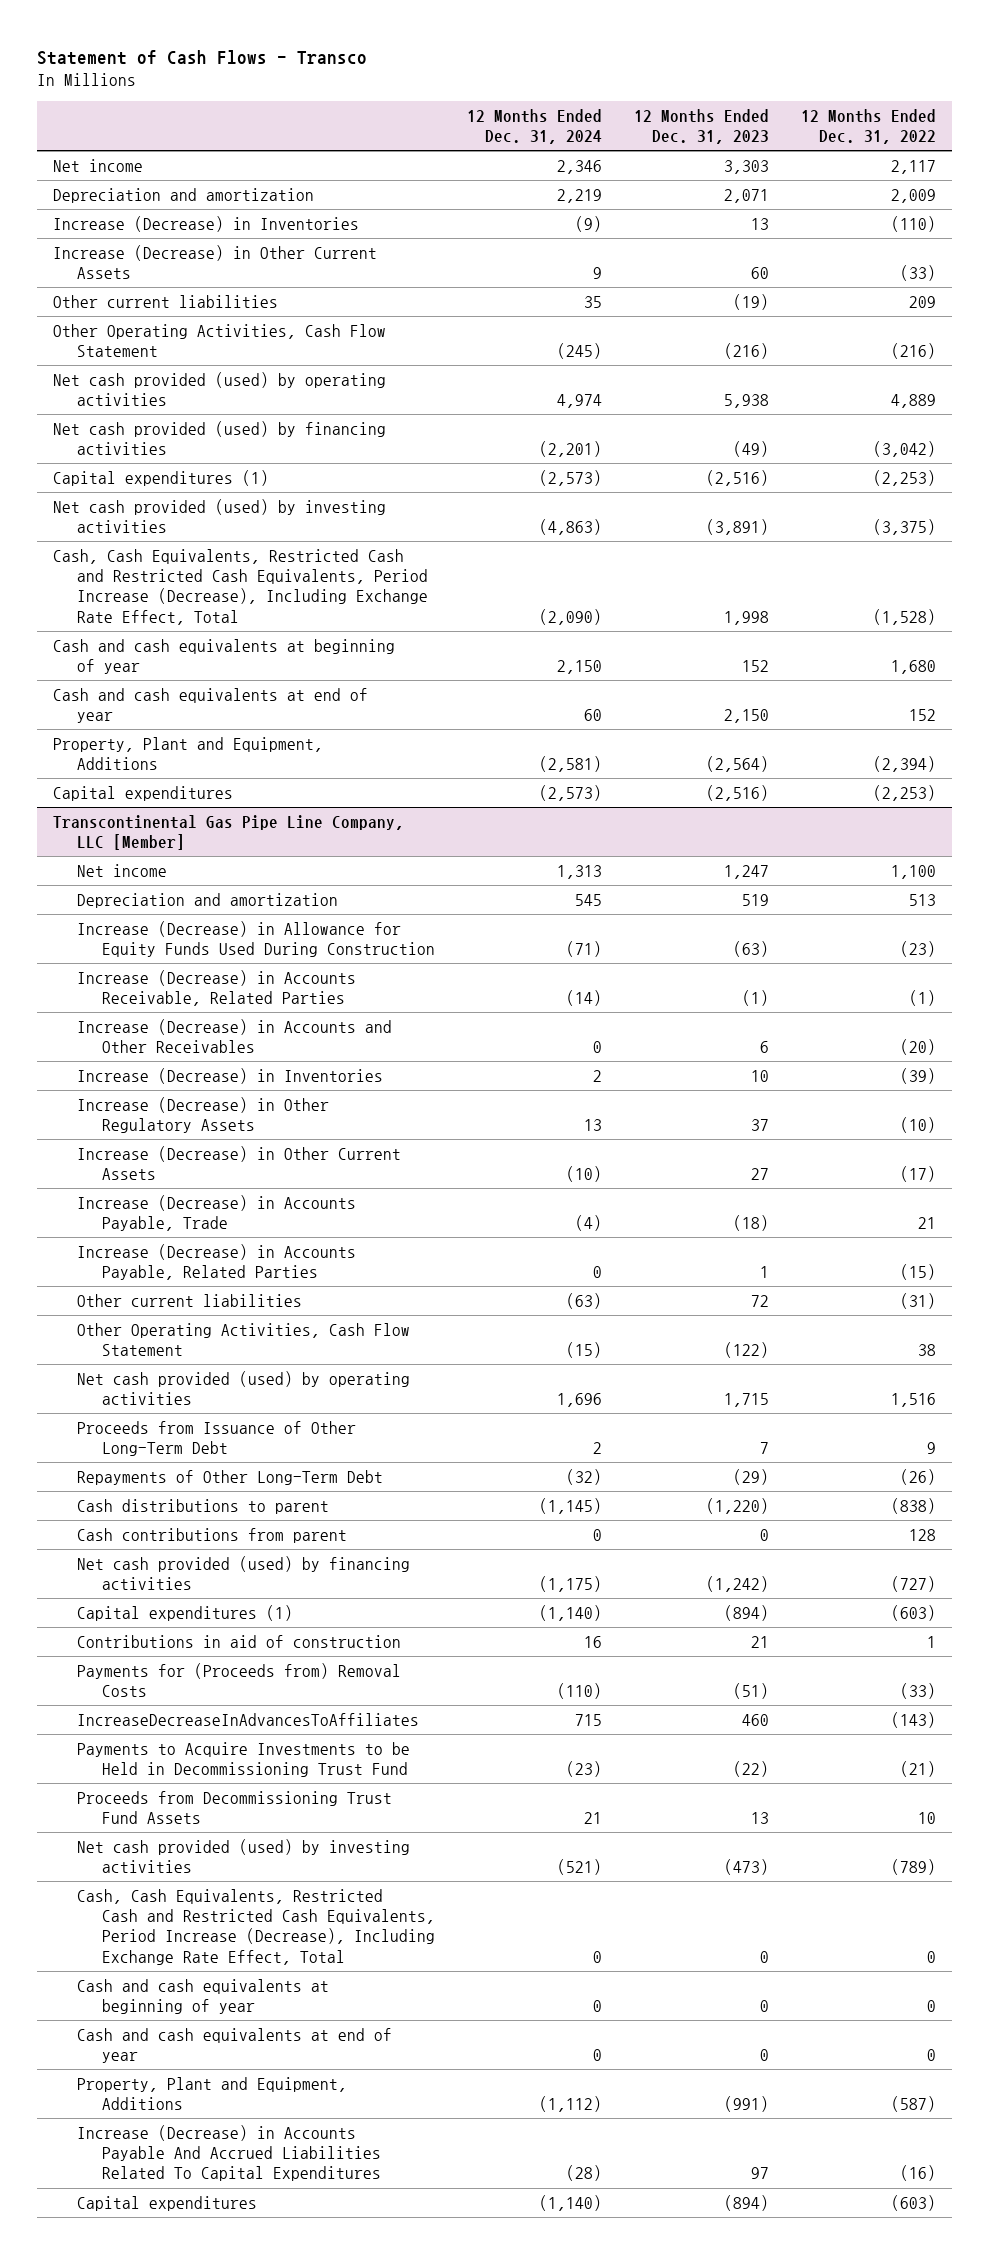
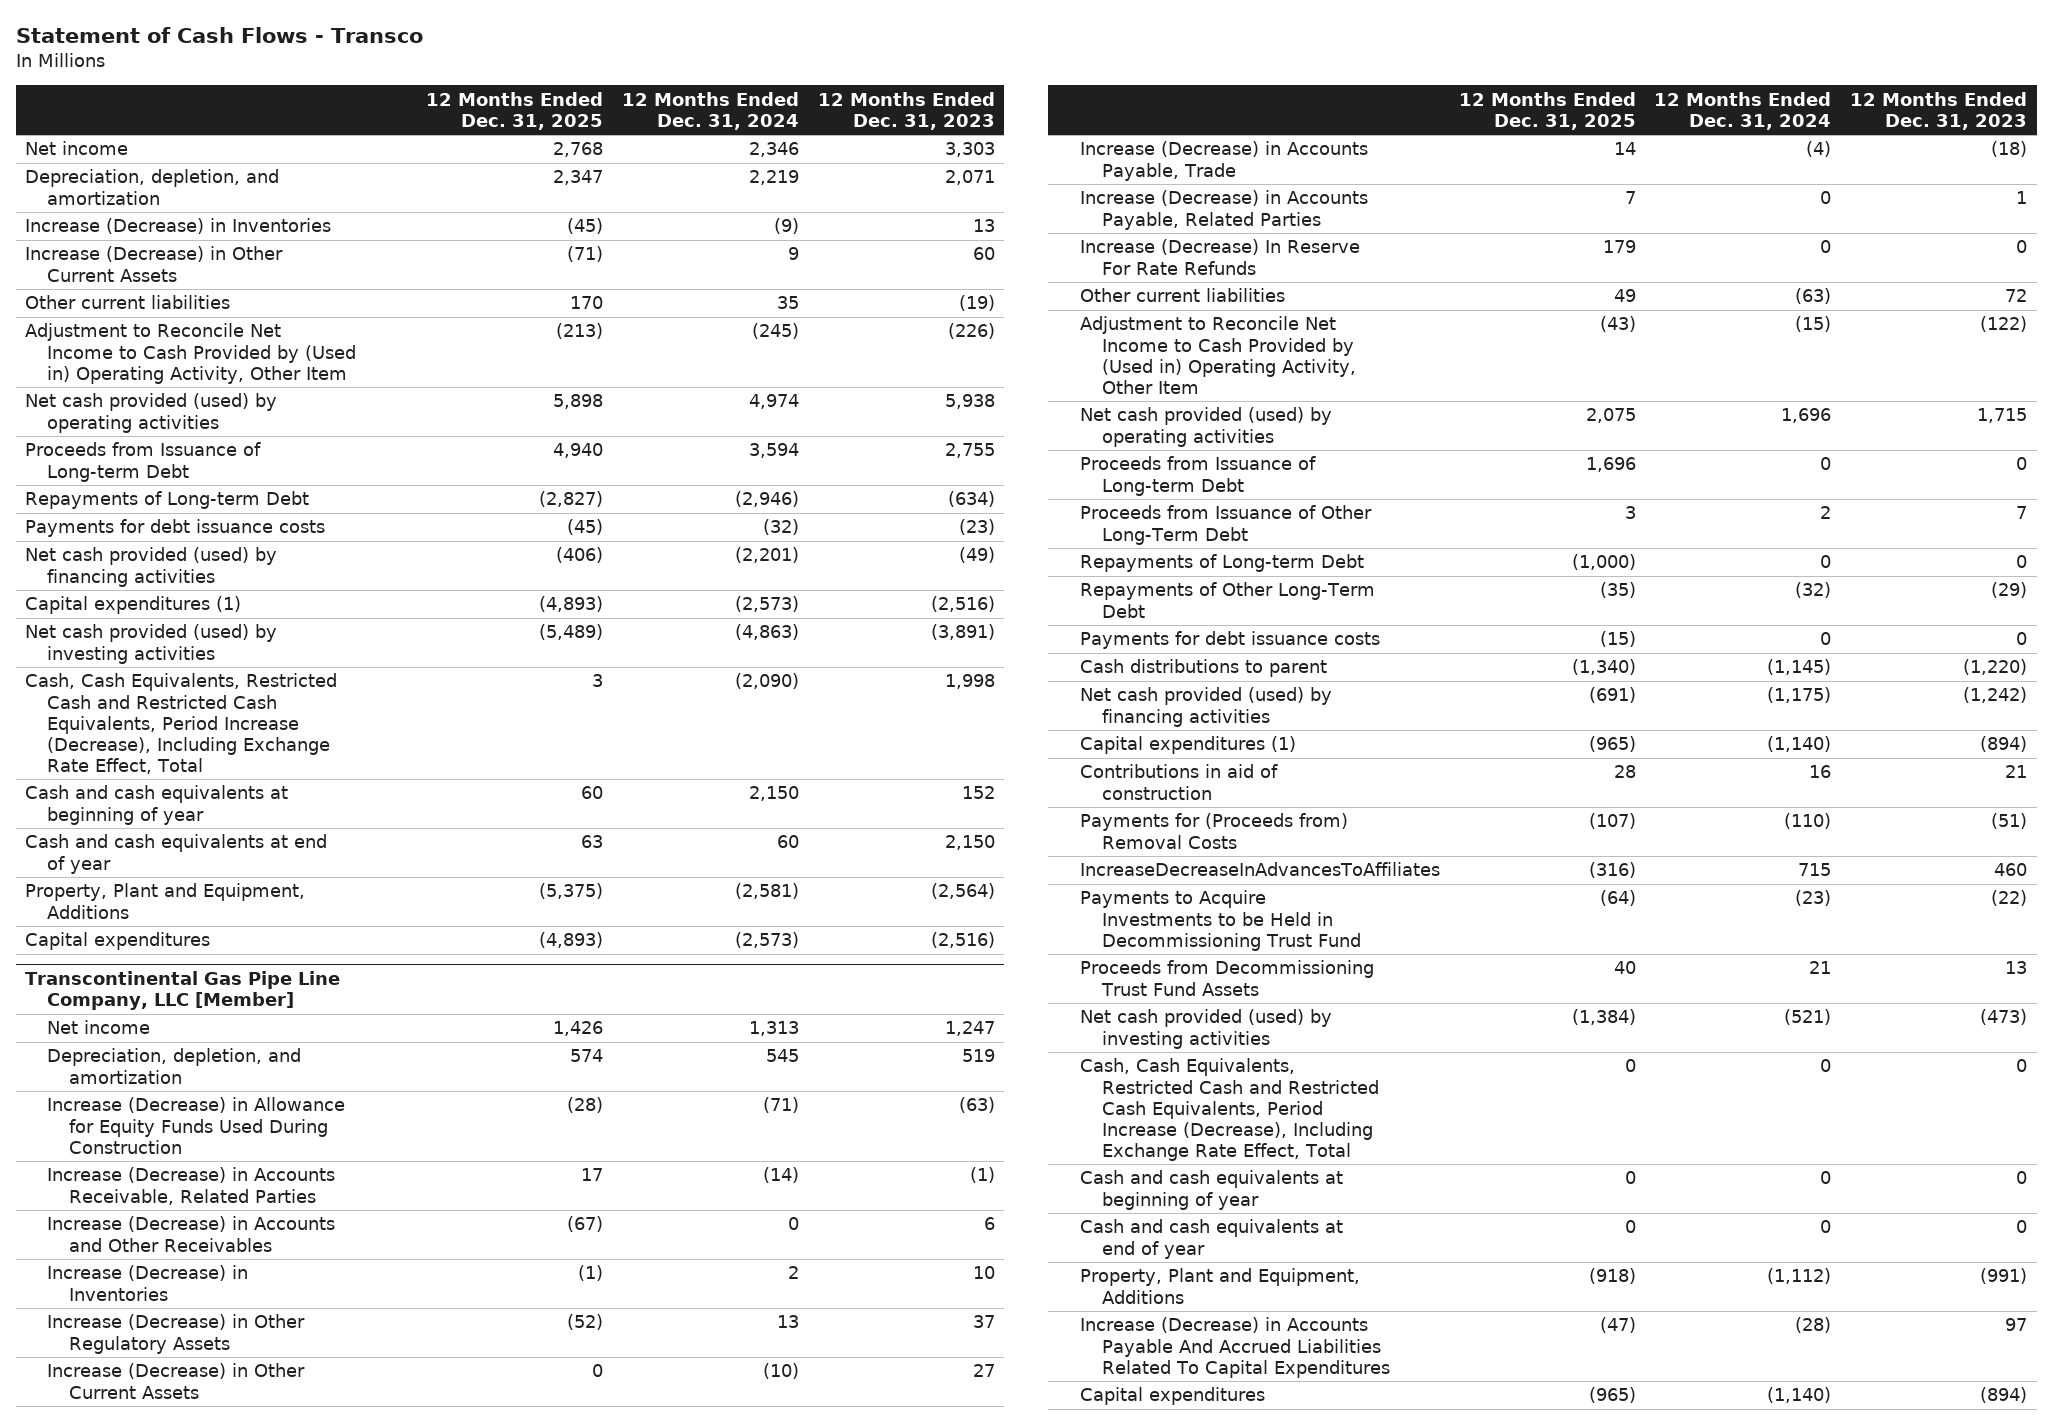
- | 12 Months Ended Dec. 31, 2024 | 12 Months Ended Dec. 31, 2023 | 12 Months Ended Dec. 31, 2022
+ | 12 Months Ended Dec. 31, 2025 | 12 Months Ended Dec. 31, 2024 | 12 Months Ended Dec. 31, 2023
- Depreciation and amortization | 2,219 | 2,071 | 2,009
+ Depreciation, depletion, and amortization | 2,347 | 2,219 | 2,071
- Other Operating Activities, Cash Flow Statement | (245) | (216) | (216)
+ Adjustment to Reconcile Net Income to Cash Provided by (Used in) Operating Activity, Other Item | (213) | (245) | (226)
+ Proceeds from Issuance of Long-term Debt | 4,940 | 3,594 | 2,755
+ Repayments of Long-term Debt | (2,827) | (2,946) | (634)
+ Payments for debt issuance costs | (45) | (32) | (23)
@ Transcontinental Gas Pipe Line Company, LLC [Member]
- Depreciation and amortization | 545 | 519 | 513
+ Depreciation, depletion, and amortization | 574 | 545 | 519
+ Increase (Decrease) In Reserve For Rate Refunds | 179 | 0 | 0
- Other Operating Activities, Cash Flow Statement | (15) | (122) | 38
+ Adjustment to Reconcile Net Income to Cash Provided by (Used in) Operating Activity, Other Item | (43) | (15) | (122)
+ Proceeds from Issuance of Long-term Debt | 1,696 | 0 | 0
+ Repayments of Long-term Debt | (1,000) | 0 | 0
+ Payments for debt issuance costs | (15) | 0 | 0
- Cash contributions from parent | 0 | 0 | 128

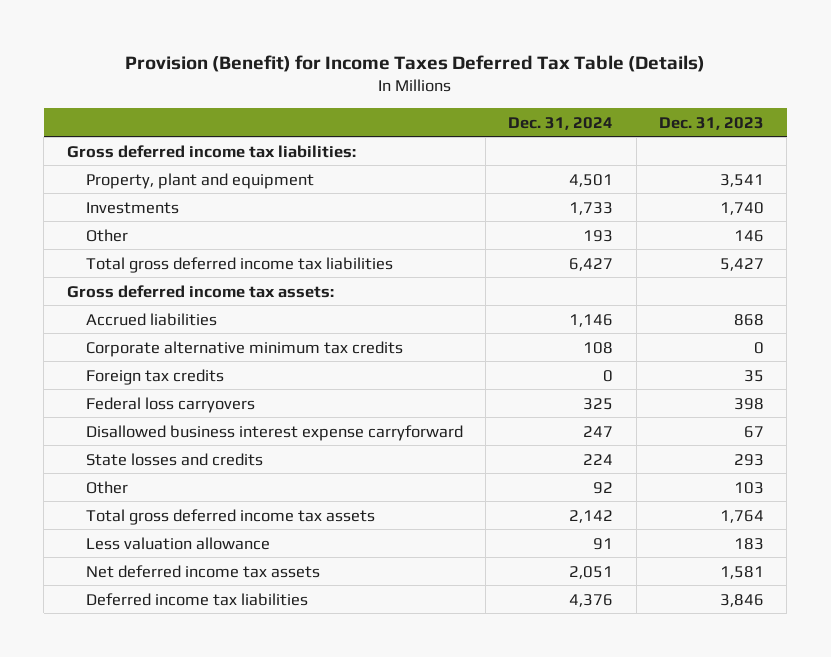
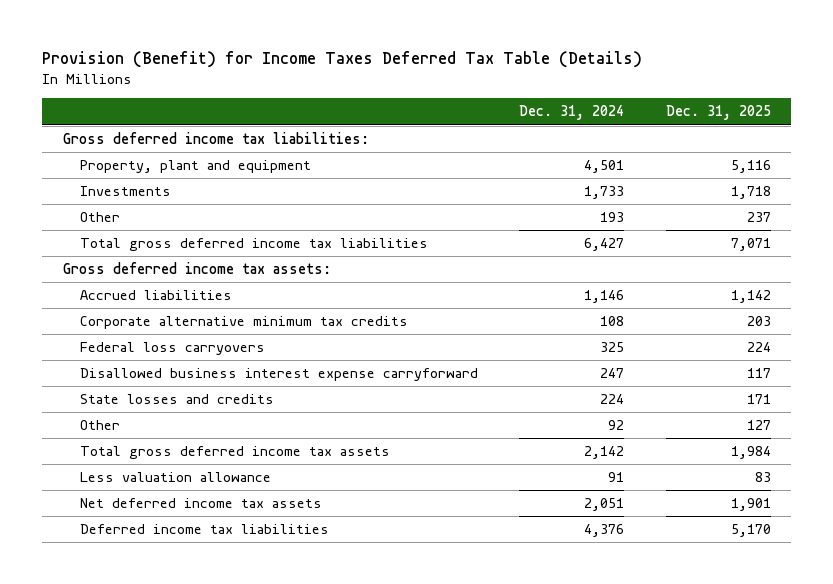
- | Dec. 31, 2024 | Dec. 31, 2023
+ | Dec. 31, 2024 | Dec. 31, 2025
- Foreign tax credits | 0 | 35

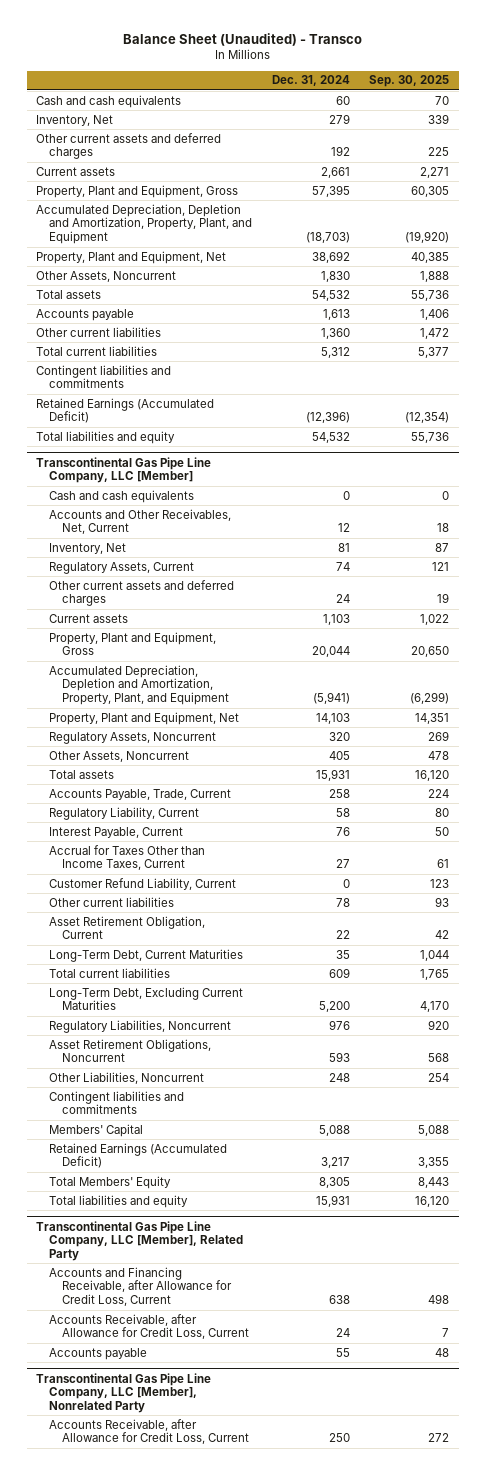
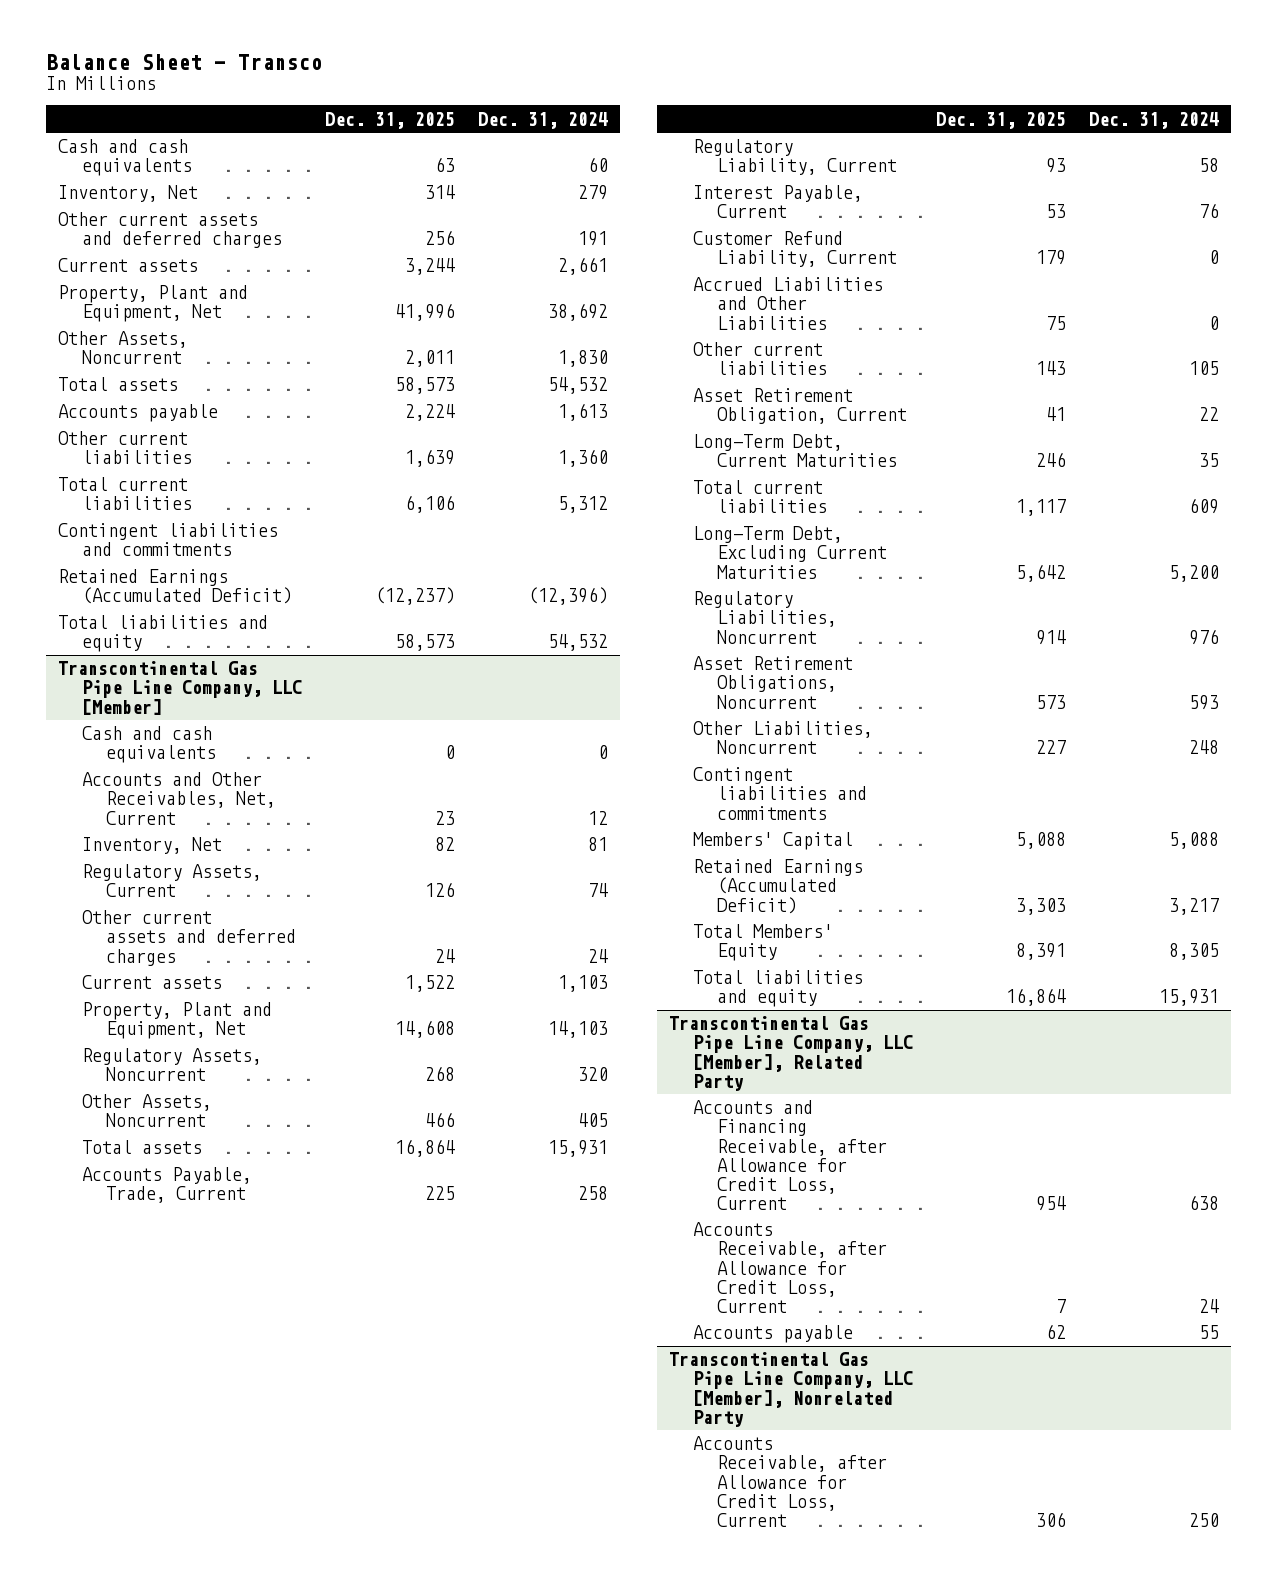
- Balance Sheet (Unaudited) - Transco
+ Balance Sheet - Transco
- | Dec. 31, 2024 | Sep. 30, 2025
+ | Dec. 31, 2025 | Dec. 31, 2024
- Other current assets and deferred charges | 192 | 225
+ Other current assets and deferred charges | 256 | 191
- Property, Plant and Equipment, Gross | 57,395 | 60,305
- Accumulated Depreciation, Depletion and Amortization, Property, Plant, and Equipment | (18,703) | (19,920)
@ Transcontinental Gas Pipe Line Company, LLC [Member]
- Property, Plant and Equipment, Gross | 20,044 | 20,650
- Accumulated Depreciation, Depletion and Amortization, Property, Plant, and Equipment | (5,941) | (6,299)
- Accrual for Taxes Other than Income Taxes, Current | 27 | 61
- Other current liabilities | 78 | 93
+ Accrued Liabilities and Other Liabilities | 75 | 0
+ Other current liabilities | 143 | 105

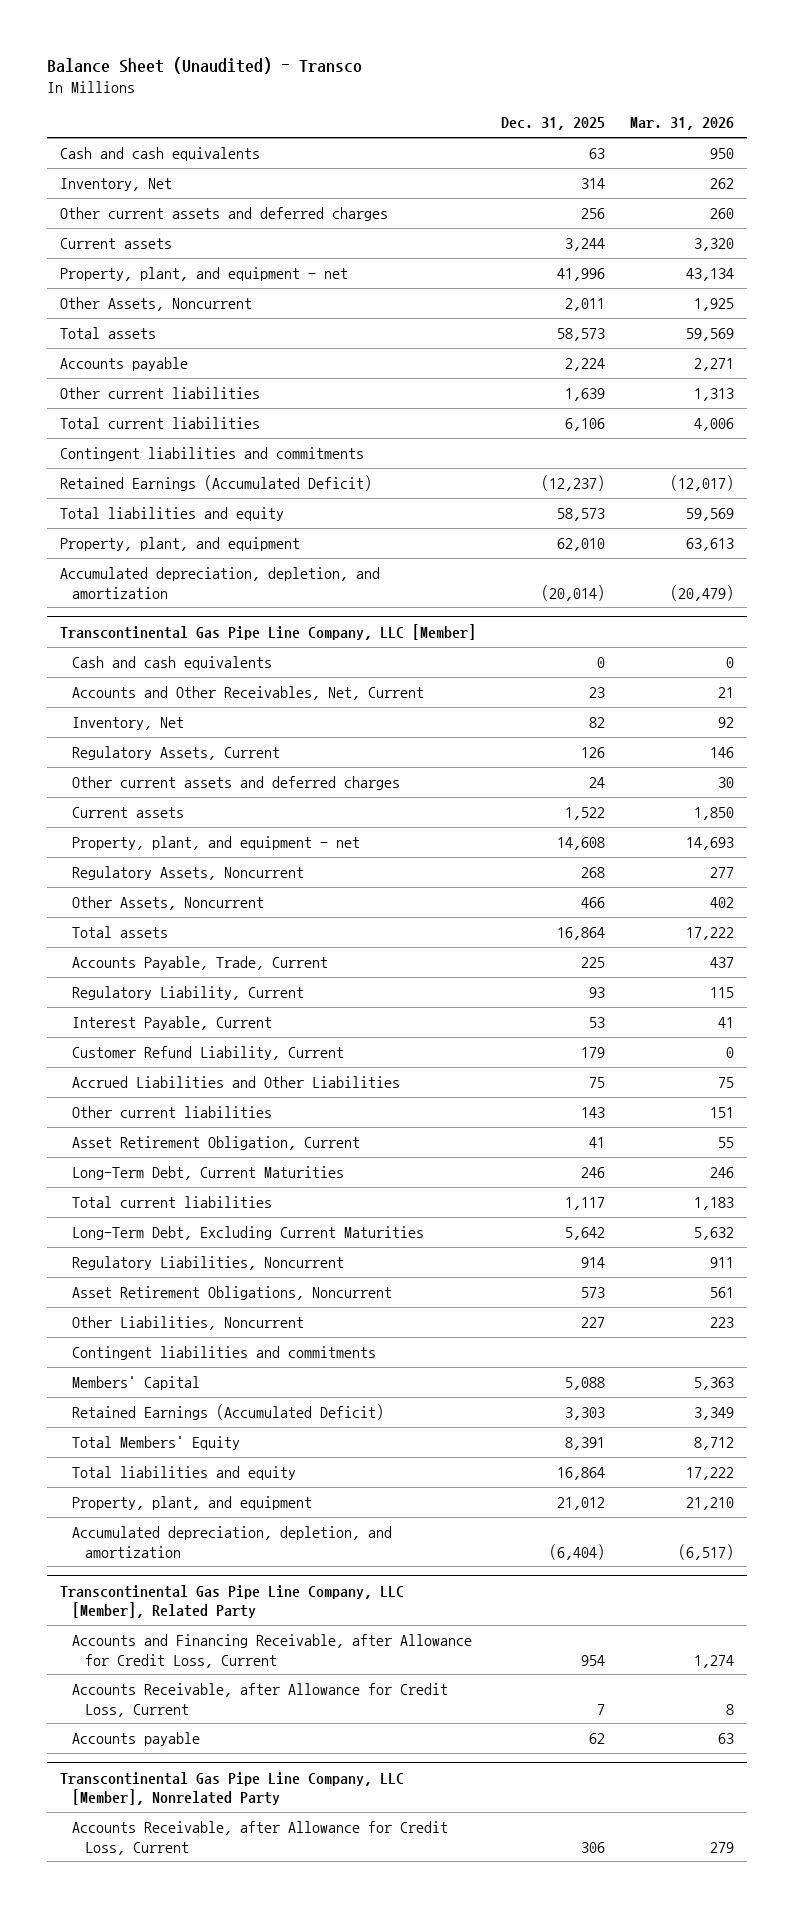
- Balance Sheet - Transco
+ Balance Sheet (Unaudited) - Transco
- | Dec. 31, 2025 | Dec. 31, 2024
+ | Dec. 31, 2025 | Mar. 31, 2026
- Property, Plant and Equipment, Net | 41,996 | 38,692
+ Property, plant, and equipment - net | 41,996 | 43,134
+ Property, plant, and equipment | 62,010 | 63,613
+ Accumulated depreciation, depletion, and amortization | (20,014) | (20,479)
@ Transcontinental Gas Pipe Line Company, LLC [Member]
- Property, Plant and Equipment, Net | 14,608 | 14,103
+ Property, plant, and equipment - net | 14,608 | 14,693
+ Property, plant, and equipment | 21,012 | 21,210
+ Accumulated depreciation, depletion, and amortization | (6,404) | (6,517)

